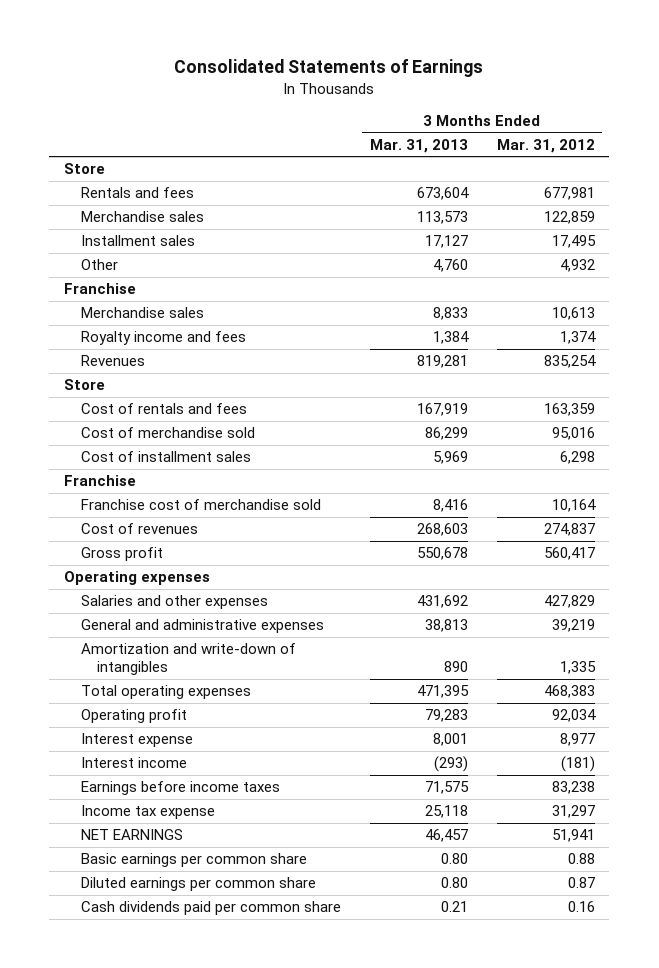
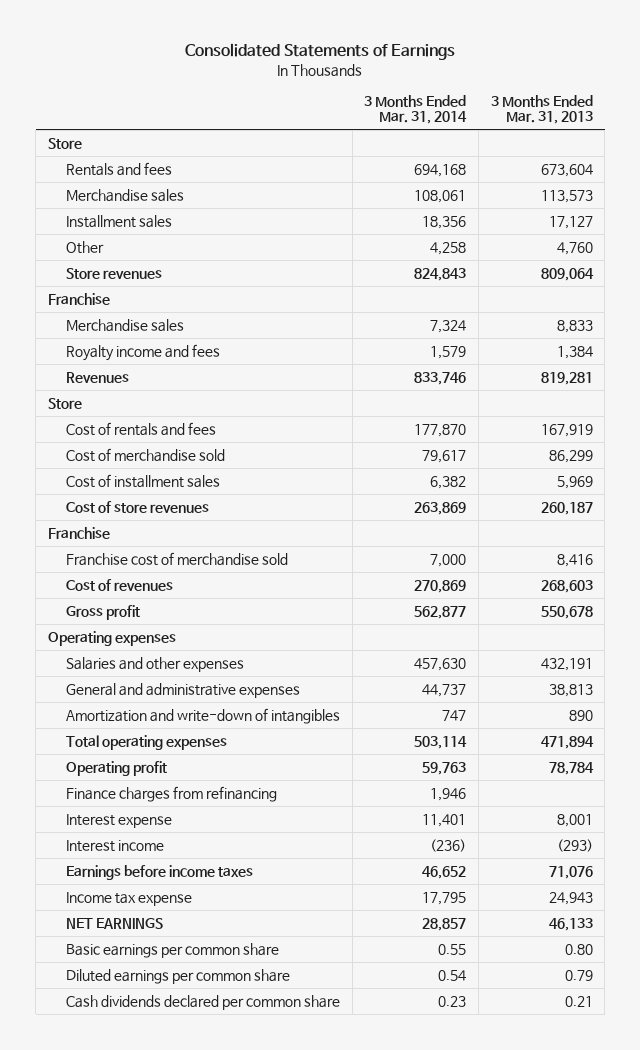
- | 3 Months Ended Mar. 31, 2013 | 3 Months Ended Mar. 31, 2012
+ | 3 Months Ended Mar. 31, 2014 | 3 Months Ended Mar. 31, 2013
+ Store revenues | 824,843 | 809,064
+ Cost of store revenues | 263,869 | 260,187
- Salaries and other expenses | 431,692 | 427,829
+ Salaries and other expenses | 457,630 | 432,191
- Total operating expenses | 471,395 | 468,383
- Operating profit | 79,283 | 92,034
+ Total operating expenses | 503,114 | 471,894
+ Operating profit | 59,763 | 78,784
+ Finance charges from refinancing | 1,946 |
- Earnings before income taxes | 71,575 | 83,238
- Income tax expense | 25,118 | 31,297
- NET EARNINGS | 46,457 | 51,941
+ Earnings before income taxes | 46,652 | 71,076
+ Income tax expense | 17,795 | 24,943
+ NET EARNINGS | 28,857 | 46,133
- Diluted earnings per common share | 0.80 | 0.87
- Cash dividends paid per common share | 0.21 | 0.16
+ Diluted earnings per common share | 0.54 | 0.79
+ Cash dividends declared per common share | 0.23 | 0.21

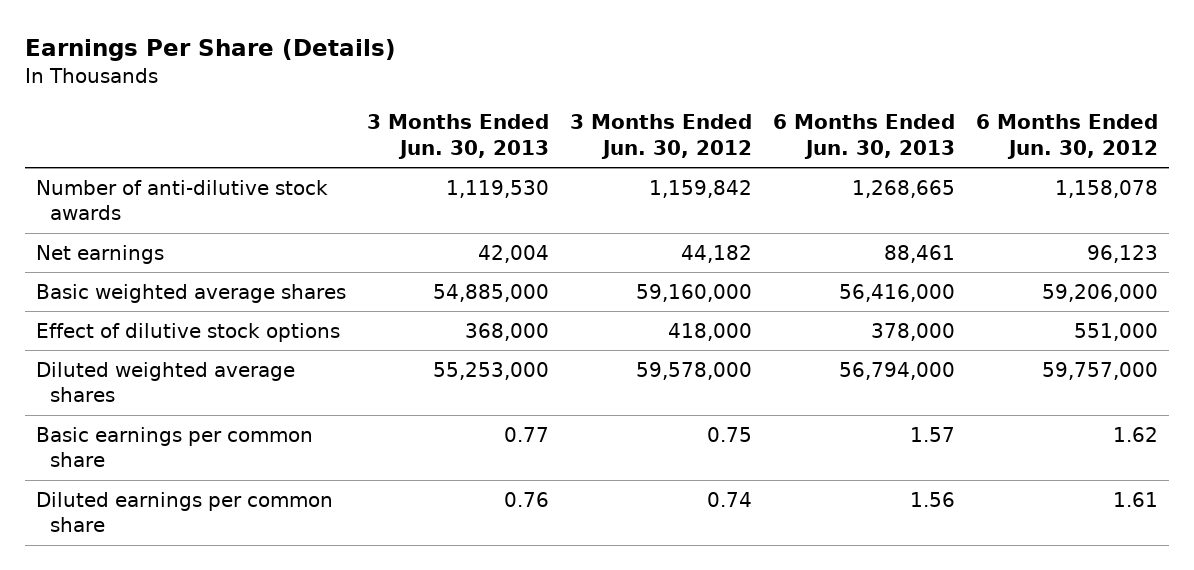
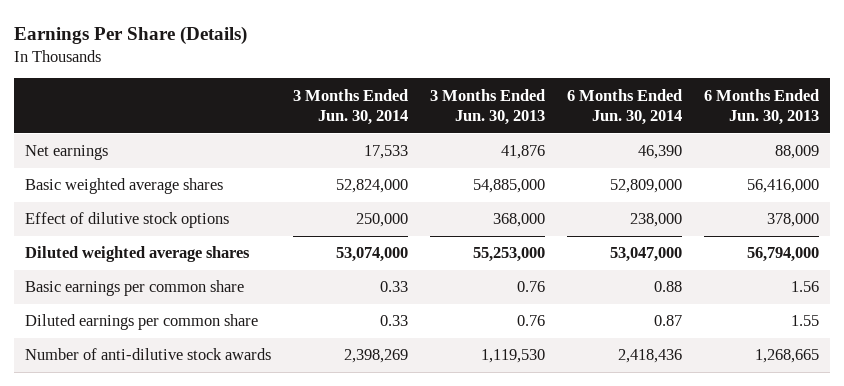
- | 3 Months Ended Jun. 30, 2013 | 3 Months Ended Jun. 30, 2012 | 6 Months Ended Jun. 30, 2013 | 6 Months Ended Jun. 30, 2012
+ | 3 Months Ended Jun. 30, 2014 | 3 Months Ended Jun. 30, 2013 | 6 Months Ended Jun. 30, 2014 | 6 Months Ended Jun. 30, 2013
- Net earnings | 42,004 | 44,182 | 88,461 | 96,123
+ Net earnings | 17,533 | 41,876 | 46,390 | 88,009
- Basic earnings per common share | 0.77 | 0.75 | 1.57 | 1.62
- Diluted earnings per common share | 0.76 | 0.74 | 1.56 | 1.61
+ Basic earnings per common share | 0.33 | 0.76 | 0.88 | 1.56
+ Diluted earnings per common share | 0.33 | 0.76 | 0.87 | 1.55
moved down: Number of anti-dilutive stock awards | 2,398,269 | 1,119,530 | 2,418,436 | 1,268,665

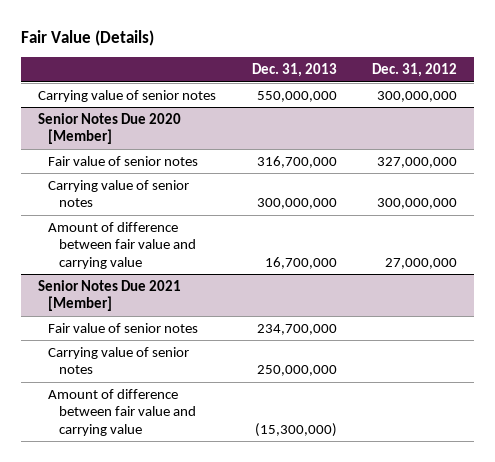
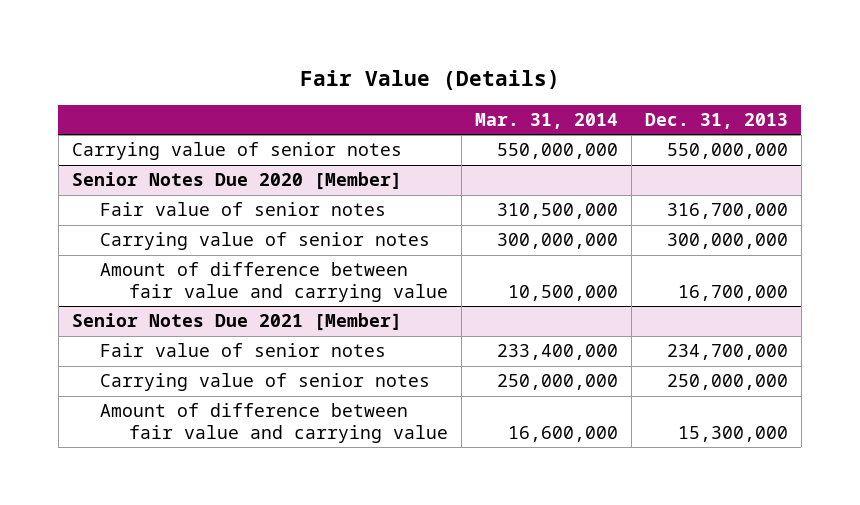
- | Dec. 31, 2013 | Dec. 31, 2012
+ | Mar. 31, 2014 | Dec. 31, 2013
@ Senior Notes Due 2021 [Member]
- Amount of difference between fair value and carrying value | (15,300,000) |
+ Amount of difference between fair value and carrying value | 16,600,000 | 15,300,000

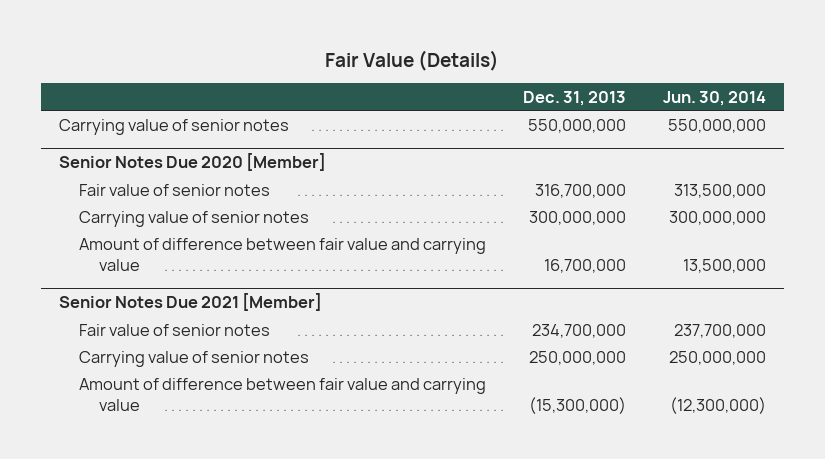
- | Mar. 31, 2014 | Dec. 31, 2013
+ | Dec. 31, 2013 | Jun. 30, 2014
@ Senior Notes Due 2021 [Member]
- Amount of difference between fair value and carrying value | 16,600,000 | 15,300,000
+ Amount of difference between fair value and carrying value | (15,300,000) | (12,300,000)

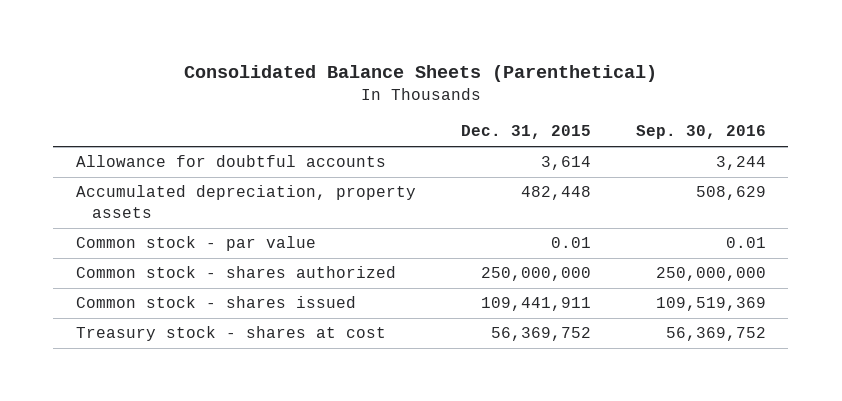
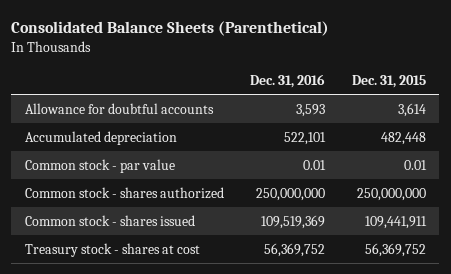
- | Dec. 31, 2015 | Sep. 30, 2016
+ | Dec. 31, 2016 | Dec. 31, 2015
- Accumulated depreciation, property assets | 482,448 | 508,629
+ Accumulated depreciation | 522,101 | 482,448

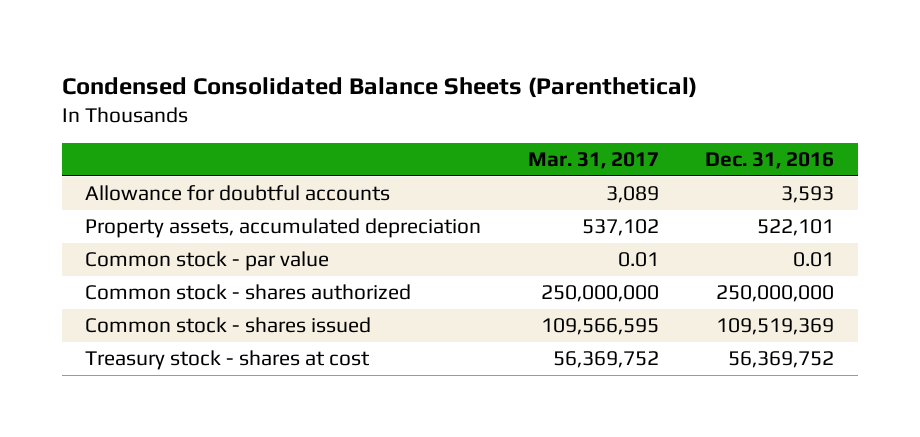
- Consolidated Balance Sheets (Parenthetical)
+ Condensed Consolidated Balance Sheets (Parenthetical)
- | Dec. 31, 2016 | Dec. 31, 2015
+ | Mar. 31, 2017 | Dec. 31, 2016
- Accumulated depreciation | 522,101 | 482,448
+ Property assets, accumulated depreciation | 537,102 | 522,101

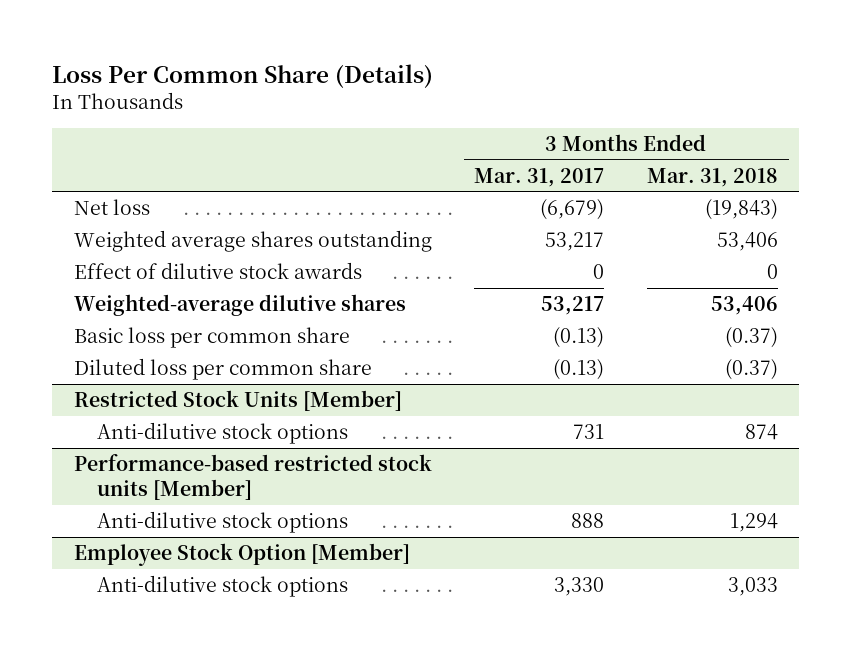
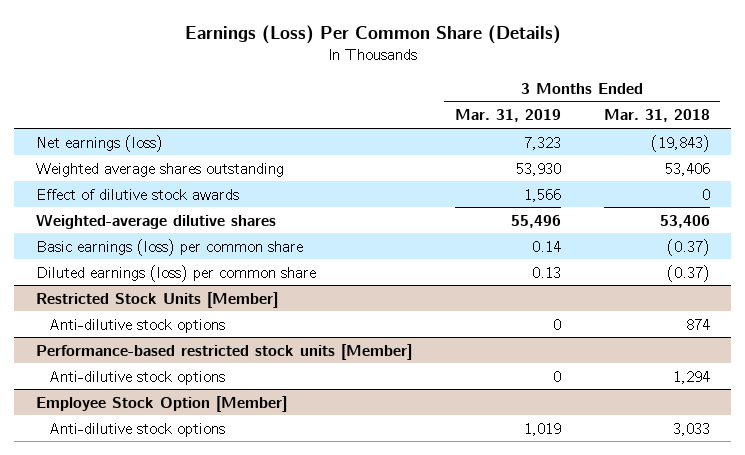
- Loss Per Common Share (Details)
+ Earnings (Loss) Per Common Share (Details)
- | 3 Months Ended Mar. 31, 2017 | 3 Months Ended Mar. 31, 2018
+ | 3 Months Ended Mar. 31, 2019 | 3 Months Ended Mar. 31, 2018
- Net loss | (6,679) | (19,843)
+ Net earnings (loss) | 7,323 | (19,843)
- Basic loss per common share | (0.13) | (0.37)
- Diluted loss per common share | (0.13) | (0.37)
+ Basic earnings (loss) per common share | 0.14 | (0.37)
+ Diluted earnings (loss) per common share | 0.13 | (0.37)

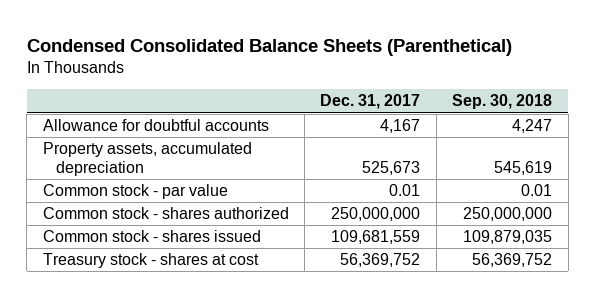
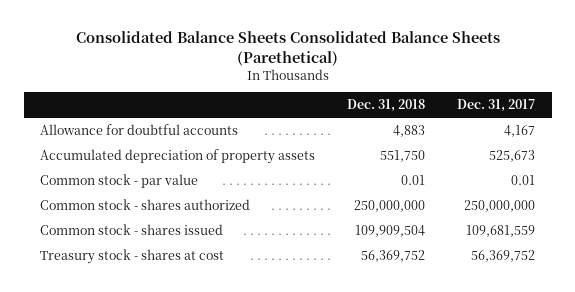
- Condensed Consolidated Balance Sheets (Parenthetical)
+ Consolidated Balance Sheets Consolidated Balance Sheets (Parethetical)
- | Dec. 31, 2017 | Sep. 30, 2018
+ | Dec. 31, 2018 | Dec. 31, 2017
- Property assets, accumulated depreciation | 525,673 | 545,619
+ Accumulated depreciation of property assets | 551,750 | 525,673

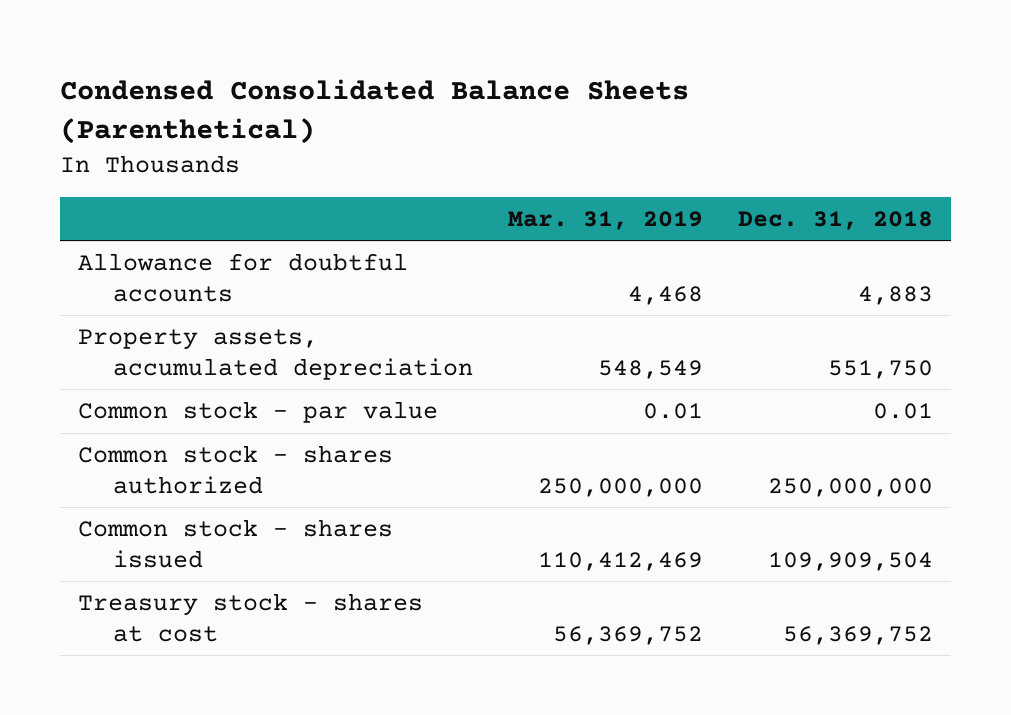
- Consolidated Balance Sheets Consolidated Balance Sheets (Parethetical)
+ Condensed Consolidated Balance Sheets (Parenthetical)
- | Dec. 31, 2018 | Dec. 31, 2017
+ | Mar. 31, 2019 | Dec. 31, 2018
- Accumulated depreciation of property assets | 551,750 | 525,673
+ Property assets, accumulated depreciation | 548,549 | 551,750

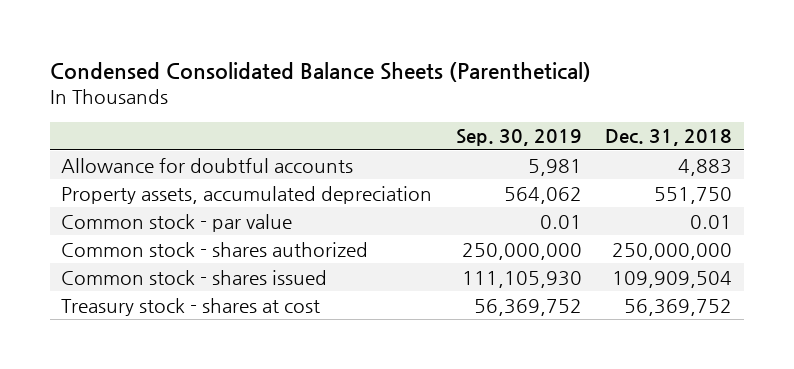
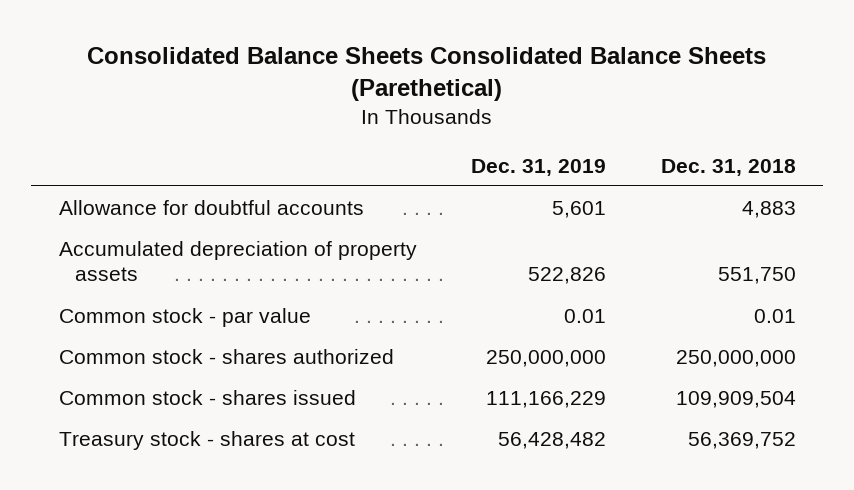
- Condensed Consolidated Balance Sheets (Parenthetical)
+ Consolidated Balance Sheets Consolidated Balance Sheets (Parethetical)
- | Sep. 30, 2019 | Dec. 31, 2018
+ | Dec. 31, 2019 | Dec. 31, 2018
- Property assets, accumulated depreciation | 564,062 | 551,750
+ Accumulated depreciation of property assets | 522,826 | 551,750

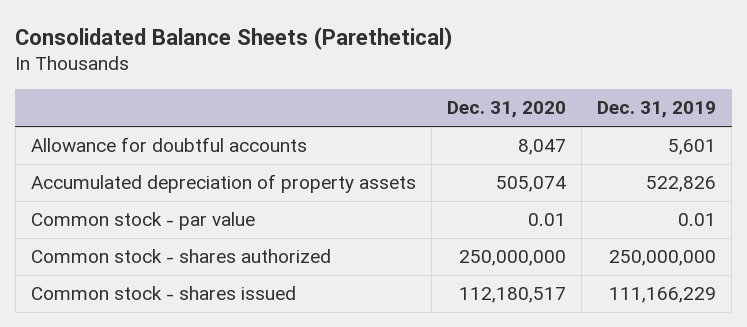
- Consolidated Balance Sheets Consolidated Balance Sheets (Parethetical)
+ Consolidated Balance Sheets (Parethetical)
- | Dec. 31, 2019 | Dec. 31, 2018
+ | Dec. 31, 2020 | Dec. 31, 2019
- Treasury stock - shares at cost | 56,428,482 | 56,369,752

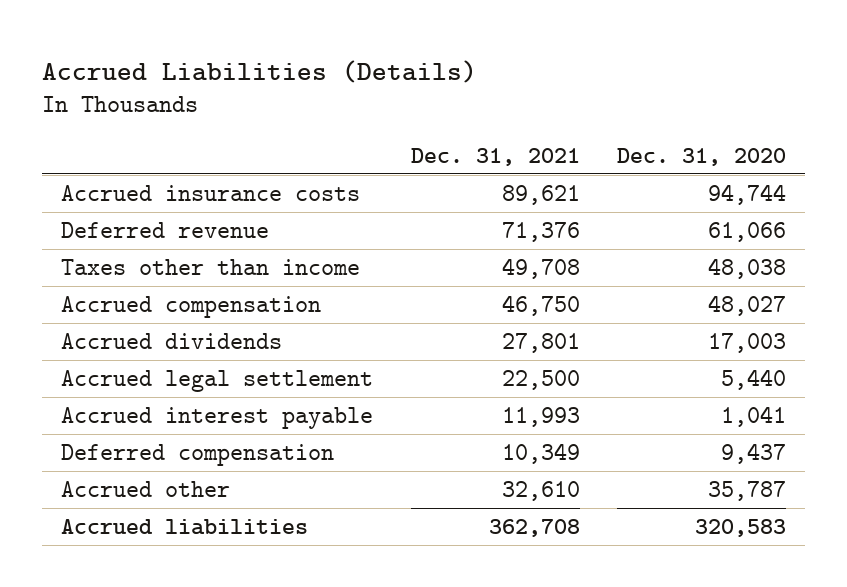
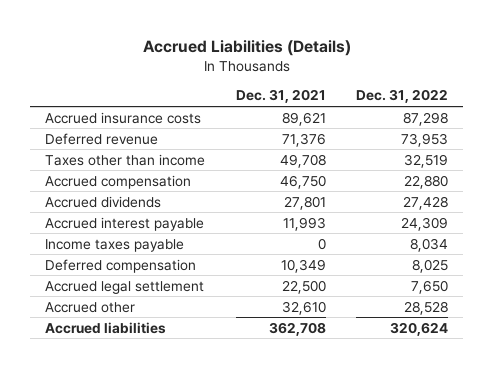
- | Dec. 31, 2021 | Dec. 31, 2020
+ | Dec. 31, 2021 | Dec. 31, 2022
+ Income taxes payable | 0 | 8,034
moved down: Accrued legal settlement | 22,500 | 7,650

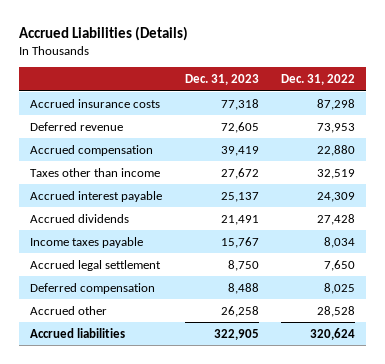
- | Dec. 31, 2021 | Dec. 31, 2022
+ | Dec. 31, 2023 | Dec. 31, 2022
moved down: Taxes other than income | 27,672 | 32,519
moved down: Accrued dividends | 21,491 | 27,428
moved down: Deferred compensation | 8,488 | 8,025

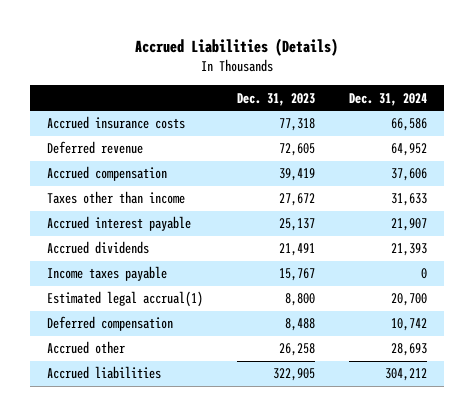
- | Dec. 31, 2023 | Dec. 31, 2022
+ | Dec. 31, 2023 | Dec. 31, 2024
- Accrued legal settlement | 8,750 | 7,650
+ Estimated legal accrual(1) | 8,800 | 20,700

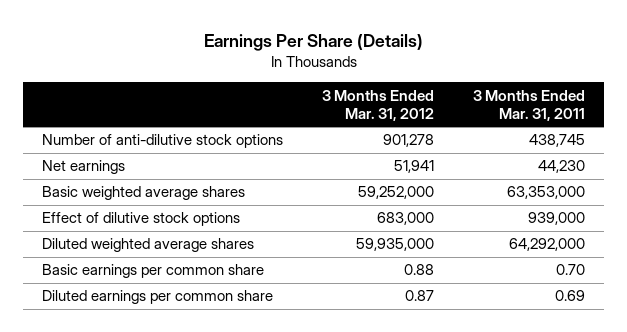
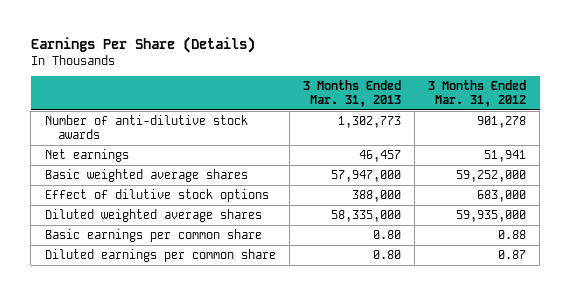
- | 3 Months Ended Mar. 31, 2012 | 3 Months Ended Mar. 31, 2011
+ | 3 Months Ended Mar. 31, 2013 | 3 Months Ended Mar. 31, 2012
- Number of anti-dilutive stock options | 901,278 | 438,745
+ Number of anti-dilutive stock awards | 1,302,773 | 901,278

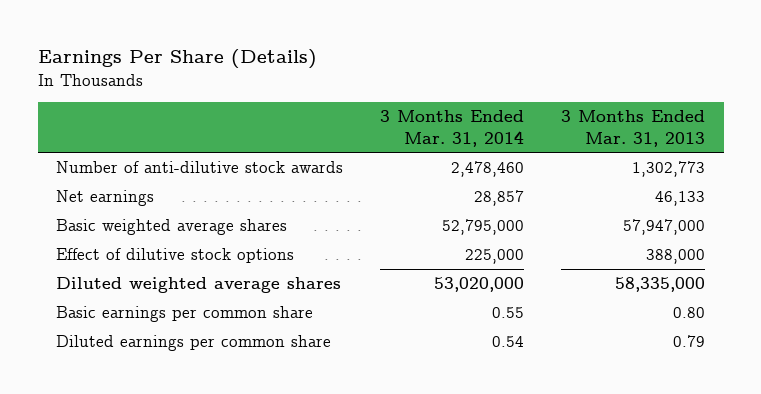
- | 3 Months Ended Mar. 31, 2013 | 3 Months Ended Mar. 31, 2012
+ | 3 Months Ended Mar. 31, 2014 | 3 Months Ended Mar. 31, 2013
- Net earnings | 46,457 | 51,941
+ Net earnings | 28,857 | 46,133
- Diluted earnings per common share | 0.80 | 0.87
+ Diluted earnings per common share | 0.54 | 0.79

